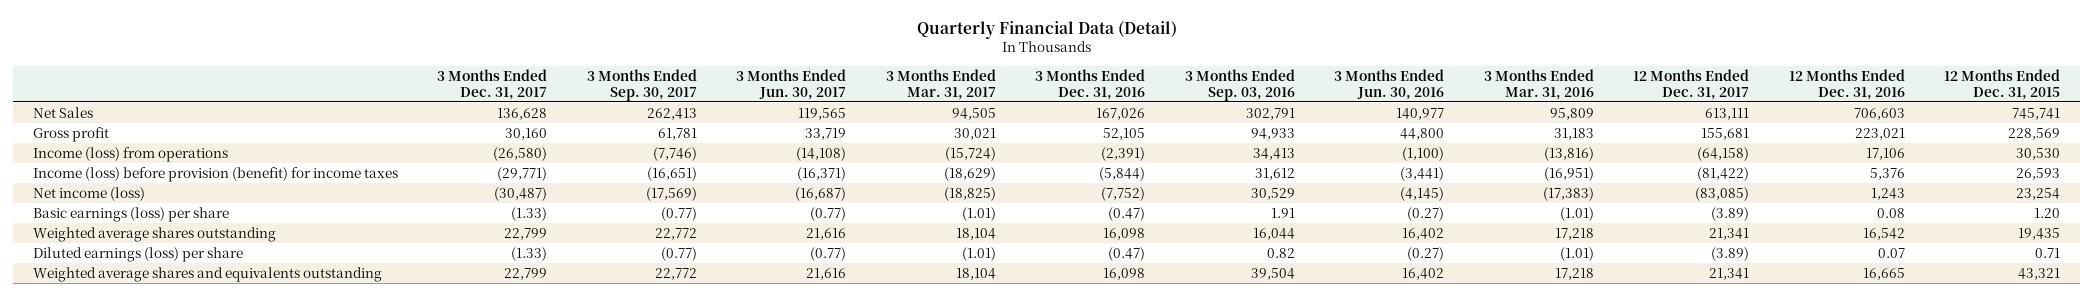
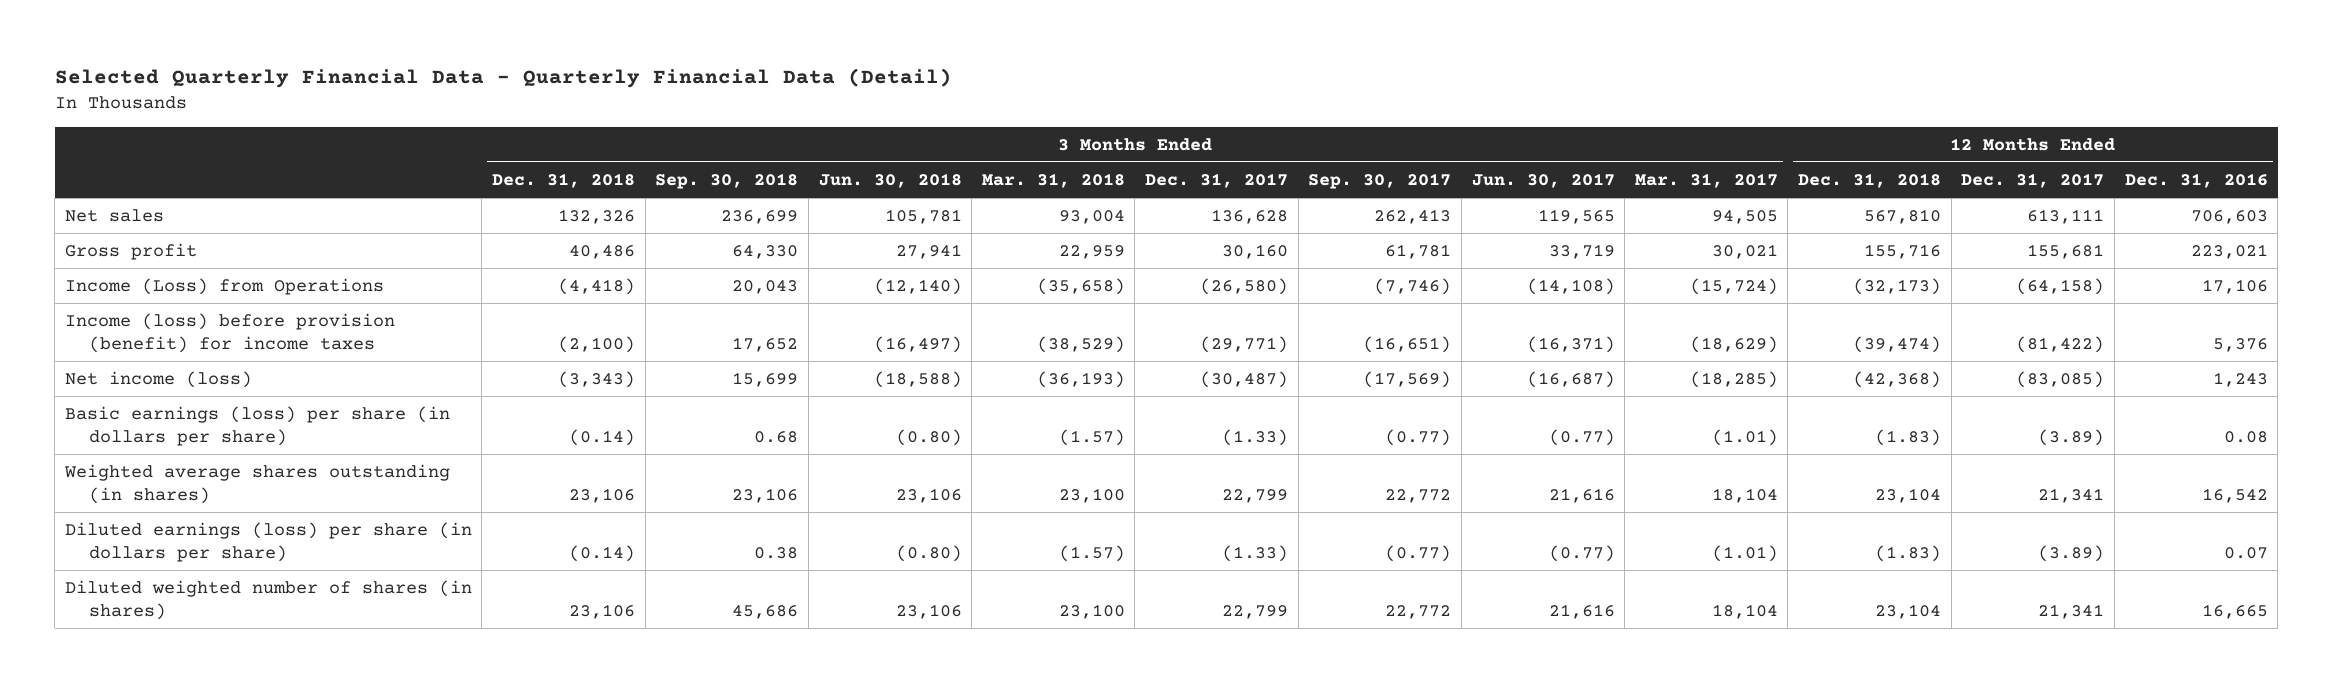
- Quarterly Financial Data (Detail)
+ Selected Quarterly Financial Data - Quarterly Financial Data (Detail)
- | 3 Months Ended Dec. 31, 2017 | 3 Months Ended Sep. 30, 2017 | 3 Months Ended Jun. 30, 2017 | 3 Months Ended Mar. 31, 2017 | 3 Months Ended Dec. 31, 2016 | 3 Months Ended Sep. 03, 2016 | 3 Months Ended Jun. 30, 2016 | 3 Months Ended Mar. 31, 2016 | 12 Months Ended Dec. 31, 2017 | 12 Months Ended Dec. 31, 2016 | 12 Months Ended Dec. 31, 2015
+ | 3 Months Ended Dec. 31, 2018 | 3 Months Ended Sep. 30, 2018 | 3 Months Ended Jun. 30, 2018 | 3 Months Ended Mar. 31, 2018 | 3 Months Ended Dec. 31, 2017 | 3 Months Ended Sep. 30, 2017 | 3 Months Ended Jun. 30, 2017 | 3 Months Ended Mar. 31, 2017 | 12 Months Ended Dec. 31, 2018 | 12 Months Ended Dec. 31, 2017 | 12 Months Ended Dec. 31, 2016
- Net Sales | 136,628 | 262,413 | 119,565 | 94,505 | 167,026 | 302,791 | 140,977 | 95,809 | 613,111 | 706,603 | 745,741
+ Net sales | 132,326 | 236,699 | 105,781 | 93,004 | 136,628 | 262,413 | 119,565 | 94,505 | 567,810 | 613,111 | 706,603
- Income (loss) from operations | (26,580) | (7,746) | (14,108) | (15,724) | (2,391) | 34,413 | (1,100) | (13,816) | (64,158) | 17,106 | 30,530
+ Income (Loss) from Operations | (4,418) | 20,043 | (12,140) | (35,658) | (26,580) | (7,746) | (14,108) | (15,724) | (32,173) | (64,158) | 17,106
- Net income (loss) | (30,487) | (17,569) | (16,687) | (18,825) | (7,752) | 30,529 | (4,145) | (17,383) | (83,085) | 1,243 | 23,254
- Basic earnings (loss) per share | (1.33) | (0.77) | (0.77) | (1.01) | (0.47) | 1.91 | (0.27) | (1.01) | (3.89) | 0.08 | 1.20
- Weighted average shares outstanding | 22,799 | 22,772 | 21,616 | 18,104 | 16,098 | 16,044 | 16,402 | 17,218 | 21,341 | 16,542 | 19,435
- Diluted earnings (loss) per share | (1.33) | (0.77) | (0.77) | (1.01) | (0.47) | 0.82 | (0.27) | (1.01) | (3.89) | 0.07 | 0.71
- Weighted average shares and equivalents outstanding | 22,799 | 22,772 | 21,616 | 18,104 | 16,098 | 39,504 | 16,402 | 17,218 | 21,341 | 16,665 | 43,321
+ Net income (loss) | (3,343) | 15,699 | (18,588) | (36,193) | (30,487) | (17,569) | (16,687) | (18,285) | (42,368) | (83,085) | 1,243
+ Basic earnings (loss) per share (in dollars per share) | (0.14) | 0.68 | (0.80) | (1.57) | (1.33) | (0.77) | (0.77) | (1.01) | (1.83) | (3.89) | 0.08
+ Weighted average shares outstanding (in shares) | 23,106 | 23,106 | 23,106 | 23,100 | 22,799 | 22,772 | 21,616 | 18,104 | 23,104 | 21,341 | 16,542
+ Diluted earnings (loss) per share (in dollars per share) | (0.14) | 0.38 | (0.80) | (1.57) | (1.33) | (0.77) | (0.77) | (1.01) | (1.83) | (3.89) | 0.07
+ Diluted weighted number of shares (in shares) | 23,106 | 45,686 | 23,106 | 23,100 | 22,799 | 22,772 | 21,616 | 18,104 | 23,104 | 21,341 | 16,665

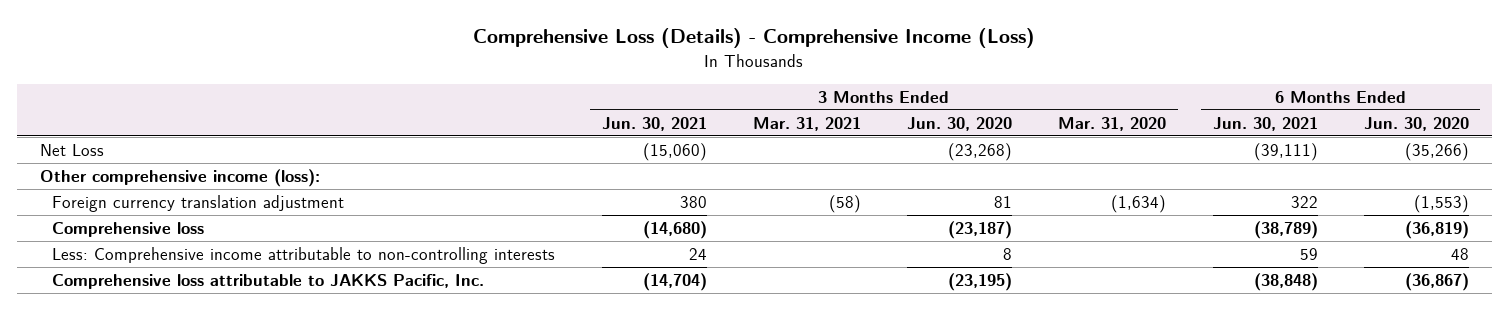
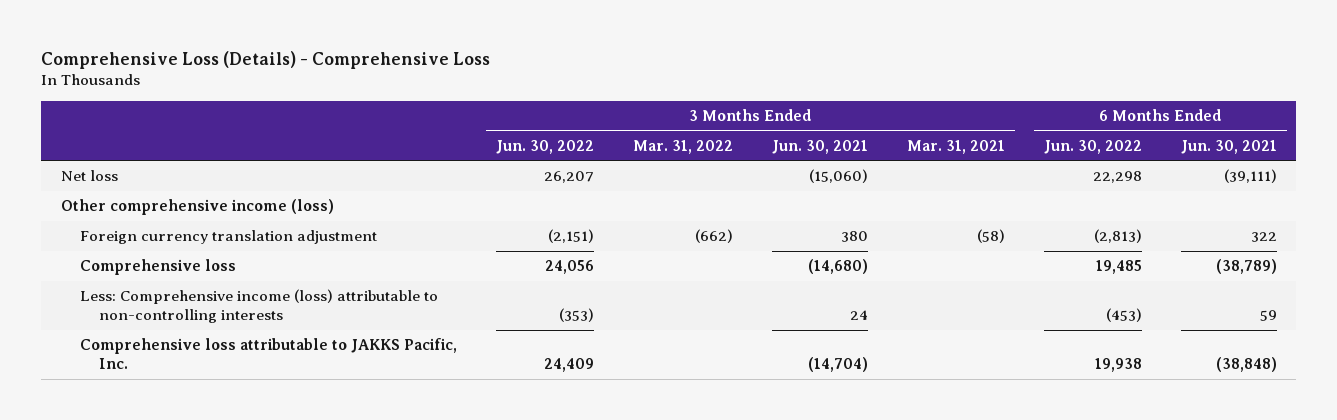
- Comprehensive Loss (Details) - Comprehensive Income (Loss)
+ Comprehensive Loss (Details) - Comprehensive Loss
- | 3 Months Ended Jun. 30, 2021 | 3 Months Ended Mar. 31, 2021 | 3 Months Ended Jun. 30, 2020 | 3 Months Ended Mar. 31, 2020 | 6 Months Ended Jun. 30, 2021 | 6 Months Ended Jun. 30, 2020
+ | 3 Months Ended Jun. 30, 2022 | 3 Months Ended Mar. 31, 2022 | 3 Months Ended Jun. 30, 2021 | 3 Months Ended Mar. 31, 2021 | 6 Months Ended Jun. 30, 2022 | 6 Months Ended Jun. 30, 2021
- Net Loss | (15,060) | | (23,268) | | (39,111) | (35,266)
- Other comprehensive income (loss):
+ Net loss | 26,207 | | (15,060) | | 22,298 | (39,111)
+ Other comprehensive income (loss)
- Less: Comprehensive income attributable to non-controlling interests | 24 | | 8 | | 59 | 48
+ Less: Comprehensive income (loss) attributable to non-controlling interests | (353) | | 24 | | (453) | 59

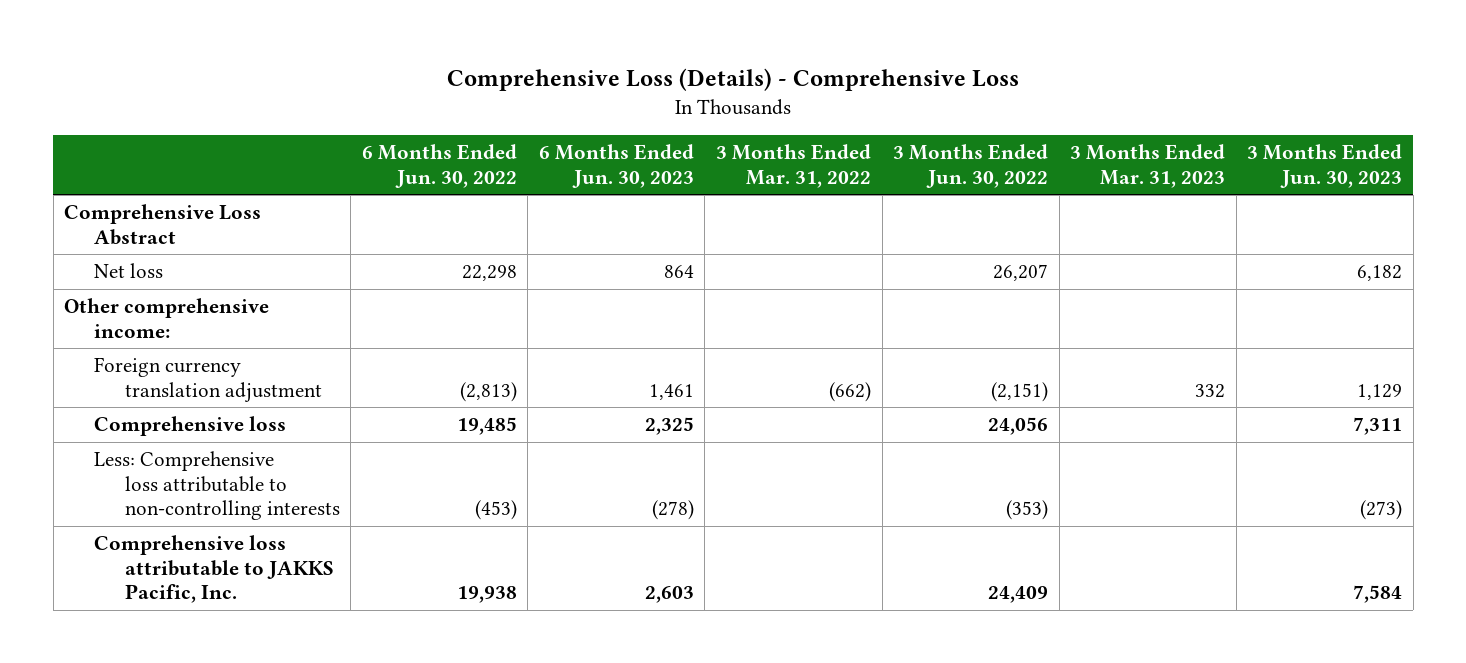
- | 3 Months Ended Jun. 30, 2022 | 3 Months Ended Mar. 31, 2022 | 3 Months Ended Jun. 30, 2021 | 3 Months Ended Mar. 31, 2021 | 6 Months Ended Jun. 30, 2022 | 6 Months Ended Jun. 30, 2021
+ | 6 Months Ended Jun. 30, 2022 | 6 Months Ended Jun. 30, 2023 | 3 Months Ended Mar. 31, 2022 | 3 Months Ended Jun. 30, 2022 | 3 Months Ended Mar. 31, 2023 | 3 Months Ended Jun. 30, 2023
+ Comprehensive Loss Abstract
- Other comprehensive income (loss)
+ Other comprehensive income:
- Less: Comprehensive income (loss) attributable to non-controlling interests | (353) | | 24 | | (453) | 59
+ Less: Comprehensive loss attributable to non-controlling interests | (453) | (278) | | (353) | | (273)

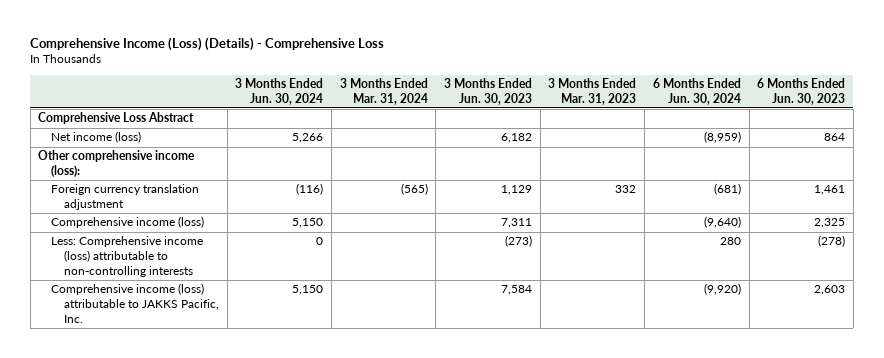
- Comprehensive Loss (Details) - Comprehensive Loss
+ Comprehensive Income (Loss) (Details) - Comprehensive Loss
- | 6 Months Ended Jun. 30, 2022 | 6 Months Ended Jun. 30, 2023 | 3 Months Ended Mar. 31, 2022 | 3 Months Ended Jun. 30, 2022 | 3 Months Ended Mar. 31, 2023 | 3 Months Ended Jun. 30, 2023
+ | 3 Months Ended Jun. 30, 2024 | 3 Months Ended Mar. 31, 2024 | 3 Months Ended Jun. 30, 2023 | 3 Months Ended Mar. 31, 2023 | 6 Months Ended Jun. 30, 2024 | 6 Months Ended Jun. 30, 2023
- Net loss | 22,298 | 864 | | 26,207 | | 6,182
- Other comprehensive income:
+ Net income (loss) | 5,266 | | 6,182 | | (8,959) | 864
+ Other comprehensive income (loss):
- Comprehensive loss | 19,485 | 2,325 | | 24,056 | | 7,311
- Less: Comprehensive loss attributable to non-controlling interests | (453) | (278) | | (353) | | (273)
- Comprehensive loss attributable to JAKKS Pacific, Inc. | 19,938 | 2,603 | | 24,409 | | 7,584
+ Comprehensive income (loss) | 5,150 | | 7,311 | | (9,640) | 2,325
+ Less: Comprehensive income (loss) attributable to non-controlling interests | 0 | | (273) | | 280 | (278)
+ Comprehensive income (loss) attributable to JAKKS Pacific, Inc. | 5,150 | | 7,584 | | (9,920) | 2,603

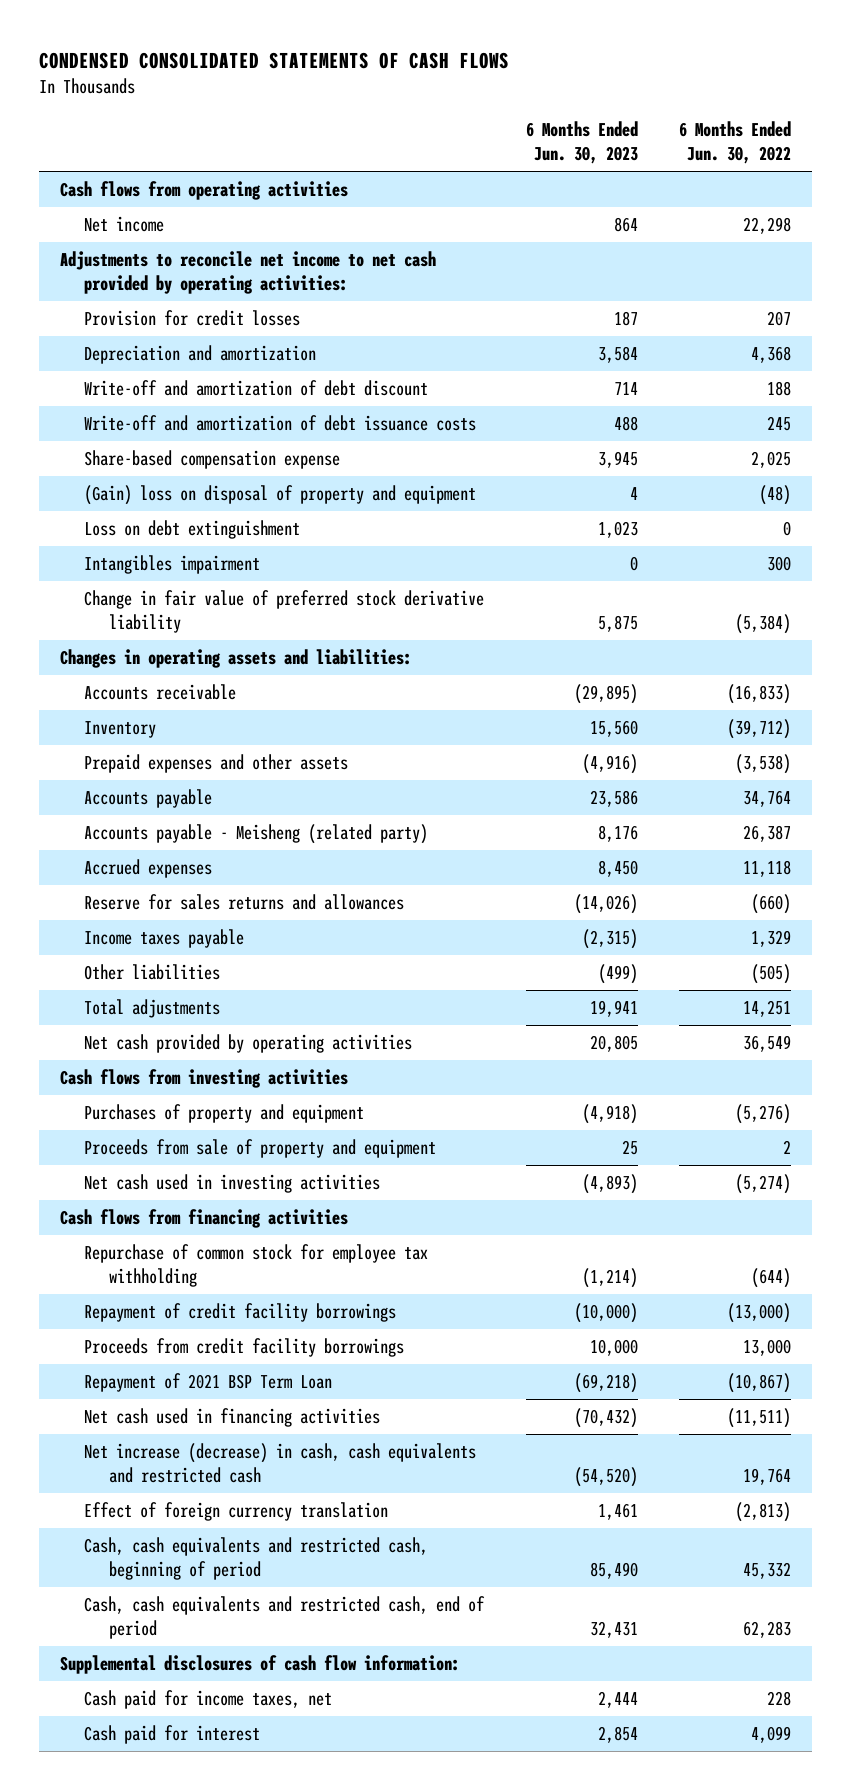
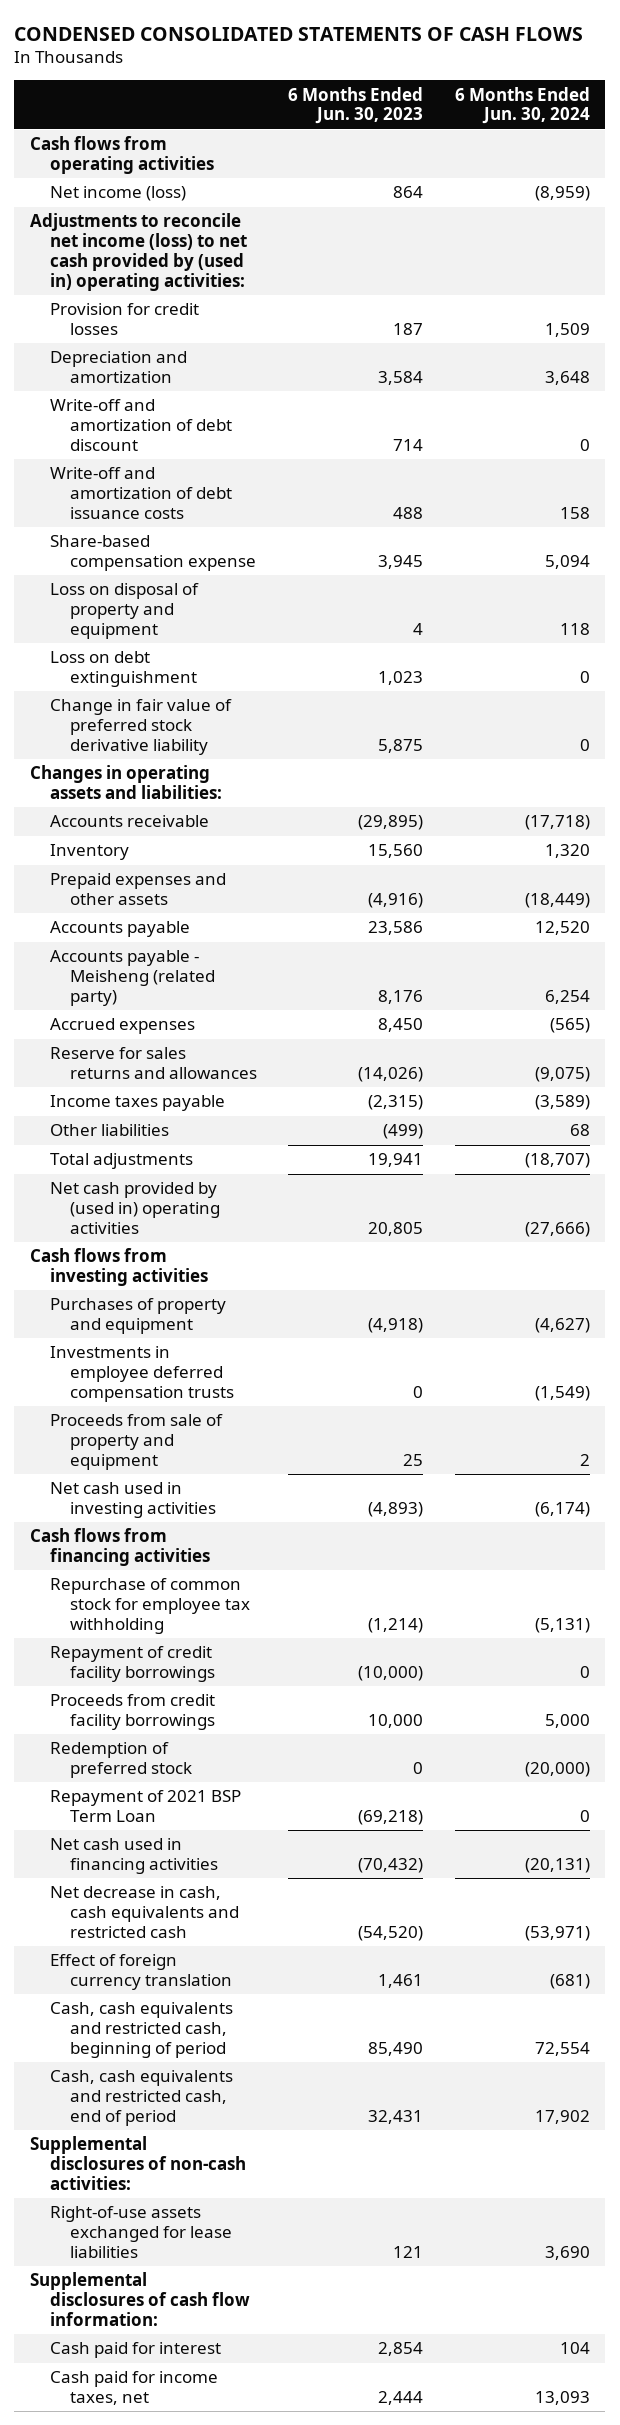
- | 6 Months Ended Jun. 30, 2023 | 6 Months Ended Jun. 30, 2022
+ | 6 Months Ended Jun. 30, 2023 | 6 Months Ended Jun. 30, 2024
- Net income | 864 | 22,298
- Adjustments to reconcile net income to net cash provided by operating activities:
+ Net income (loss) | 864 | (8,959)
+ Adjustments to reconcile net income (loss) to net cash provided by (used in) operating activities:
- (Gain) loss on disposal of property and equipment | 4 | (48)
+ Loss on disposal of property and equipment | 4 | 118
- Intangibles impairment | 0 | 300
- Net cash provided by operating activities | 20,805 | 36,549
+ Net cash provided by (used in) operating activities | 20,805 | (27,666)
+ Investments in employee deferred compensation trusts | 0 | (1,549)
+ Redemption of preferred stock | 0 | (20,000)
- Net increase (decrease) in cash, cash equivalents and restricted cash | (54,520) | 19,764
+ Net decrease in cash, cash equivalents and restricted cash | (54,520) | (53,971)
+ Supplemental disclosures of non-cash activities:
+ Right-of-use assets exchanged for lease liabilities | 121 | 3,690
moved down: Cash paid for income taxes, net | 2,444 | 13,093

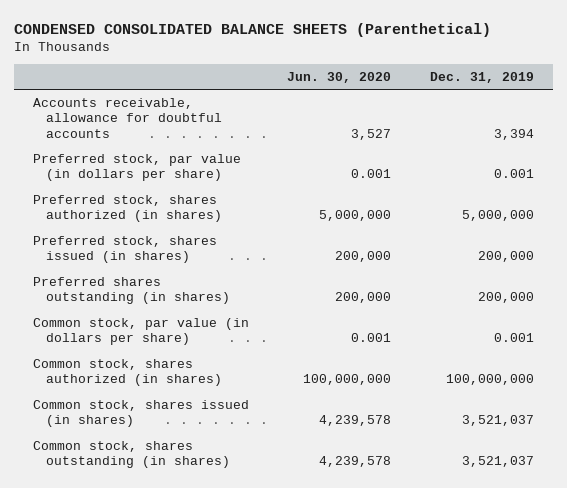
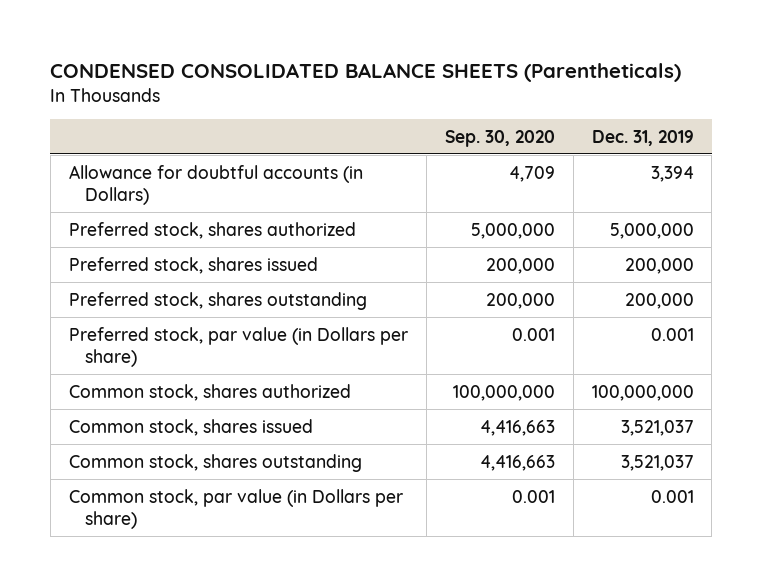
- CONDENSED CONSOLIDATED BALANCE SHEETS (Parenthetical)
+ CONDENSED CONSOLIDATED BALANCE SHEETS (Parentheticals)
- | Jun. 30, 2020 | Dec. 31, 2019
+ | Sep. 30, 2020 | Dec. 31, 2019
- Accounts receivable, allowance for doubtful accounts | 3,527 | 3,394
- Preferred stock, par value (in dollars per share) | 0.001 | 0.001
- Preferred stock, shares authorized (in shares) | 5,000,000 | 5,000,000
- Preferred stock, shares issued (in shares) | 200,000 | 200,000
- Preferred shares outstanding (in shares) | 200,000 | 200,000
- Common stock, par value (in dollars per share) | 0.001 | 0.001
- Common stock, shares authorized (in shares) | 100,000,000 | 100,000,000
- Common stock, shares issued (in shares) | 4,239,578 | 3,521,037
- Common stock, shares outstanding (in shares) | 4,239,578 | 3,521,037
+ Allowance for doubtful accounts (in Dollars) | 4,709 | 3,394
+ Preferred stock, shares authorized | 5,000,000 | 5,000,000
+ Preferred stock, shares issued | 200,000 | 200,000
+ Preferred stock, shares outstanding | 200,000 | 200,000
+ Preferred stock, par value (in Dollars per share) | 0.001 | 0.001
+ Common stock, shares authorized | 100,000,000 | 100,000,000
+ Common stock, shares issued | 4,416,663 | 3,521,037
+ Common stock, shares outstanding | 4,416,663 | 3,521,037
+ Common stock, par value (in Dollars per share) | 0.001 | 0.001

